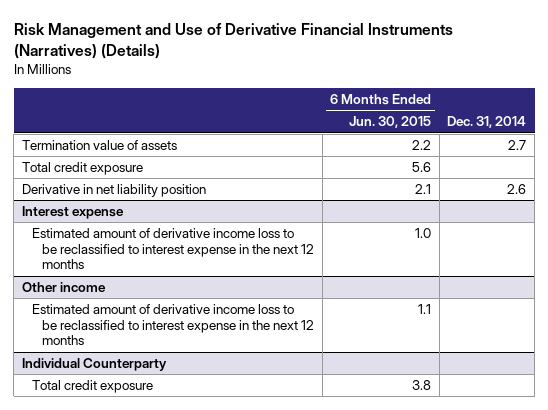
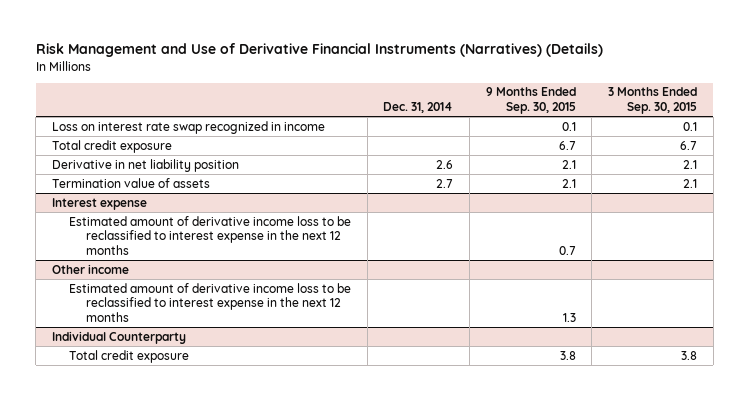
- | 6 Months Ended Jun. 30, 2015 | Dec. 31, 2014
+ | Dec. 31, 2014 | 9 Months Ended Sep. 30, 2015 | 3 Months Ended Sep. 30, 2015
+ Loss on interest rate swap recognized in income | | 0.1 | 0.1
moved down: Termination value of assets | 2.7 | 2.1 | 2.1

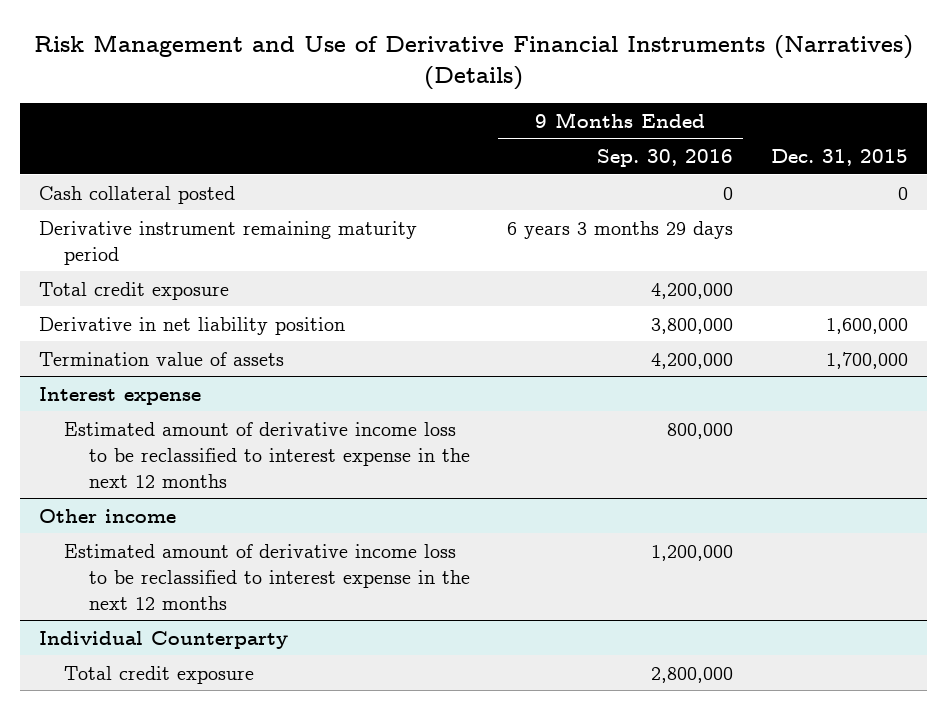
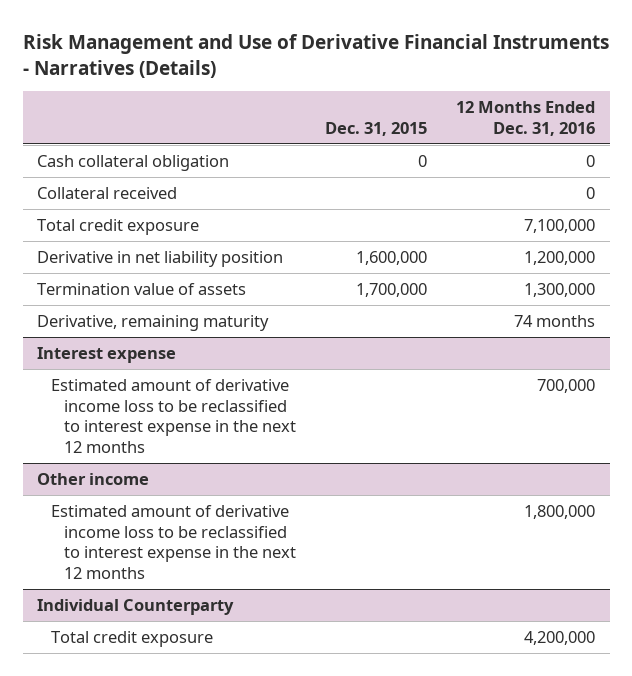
- Risk Management and Use of Derivative Financial Instruments (Narratives) (Details)
+ Risk Management and Use of Derivative Financial Instruments - Narratives (Details)
- | 9 Months Ended Sep. 30, 2016 | Dec. 31, 2015
+ | Dec. 31, 2015 | 12 Months Ended Dec. 31, 2016
- Cash collateral posted | 0 | 0
- Derivative instrument remaining maturity period | 6 years 3 months 29 days |
+ Cash collateral obligation | 0 | 0
+ Collateral received | | 0
+ Derivative, remaining maturity | | 74 months

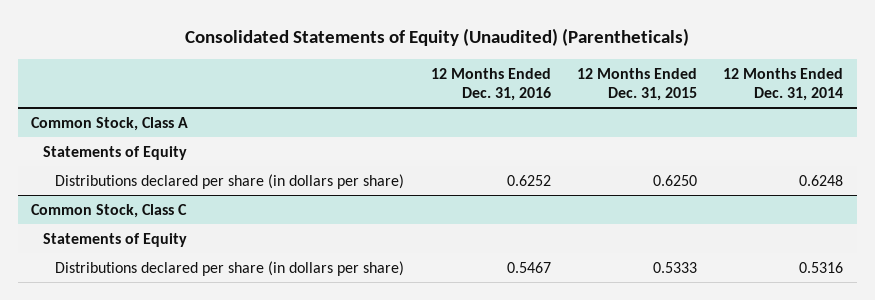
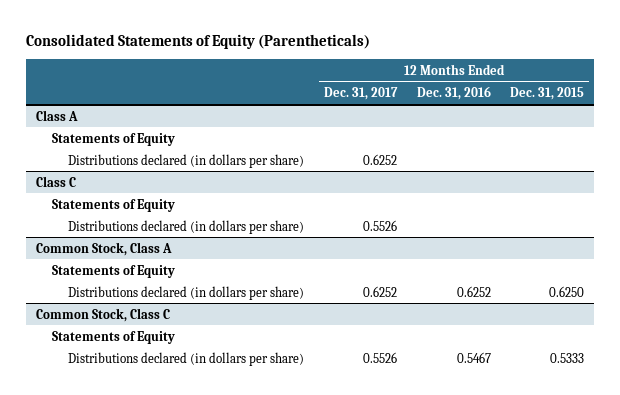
- Consolidated Statements of Equity (Unaudited) (Parentheticals)
+ Consolidated Statements of Equity (Parentheticals)
- | 12 Months Ended Dec. 31, 2016 | 12 Months Ended Dec. 31, 2015 | 12 Months Ended Dec. 31, 2014
+ | 12 Months Ended Dec. 31, 2017 | 12 Months Ended Dec. 31, 2016 | 12 Months Ended Dec. 31, 2015
+ Class A
+ Statements of Equity
+ Distributions declared (in dollars per share) | 0.6252 | |
+ Class C
+ Statements of Equity
+ Distributions declared (in dollars per share) | 0.5526 | |
@ Common Stock, Class A
- Distributions declared per share (in dollars per share) | 0.6252 | 0.6250 | 0.6248
+ Distributions declared (in dollars per share) | 0.6252 | 0.6252 | 0.6250
@ Common Stock, Class C
- Distributions declared per share (in dollars per share) | 0.5467 | 0.5333 | 0.5316
+ Distributions declared (in dollars per share) | 0.5526 | 0.5467 | 0.5333

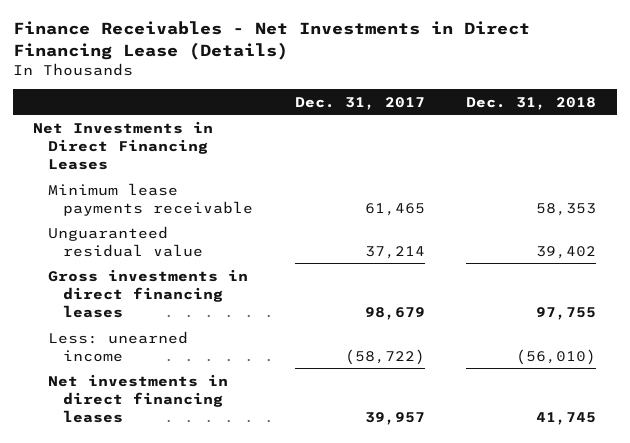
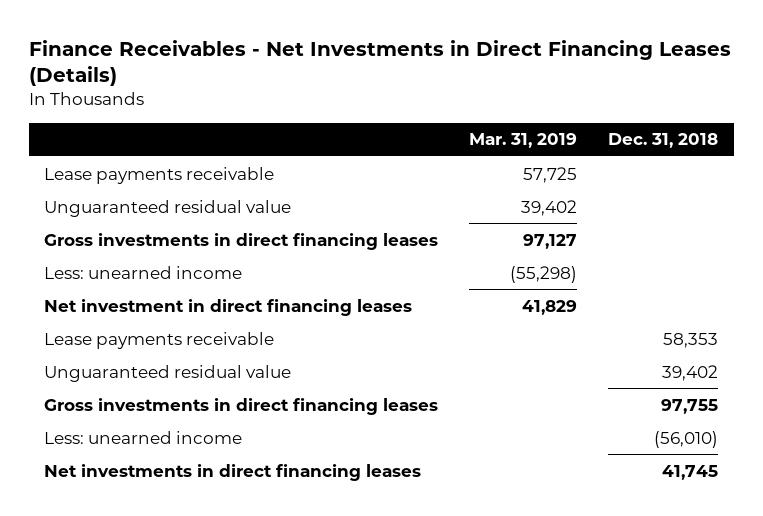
- Finance Receivables - Net Investments in Direct Financing Lease (Details)
+ Finance Receivables - Net Investments in Direct Financing Leases (Details)
- | Dec. 31, 2017 | Dec. 31, 2018
+ | Mar. 31, 2019 | Dec. 31, 2018
- Net Investments in Direct Financing Leases
- Minimum lease payments receivable | 61,465 | 58,353
+ Lease payments receivable | 57,725 |
+ Unguaranteed residual value | 39,402 |
+ Gross investments in direct financing leases | 97,127 |
+ Less: unearned income | (55,298) |
+ Net investment in direct financing leases | 41,829 |
+ Lease payments receivable | | 58,353

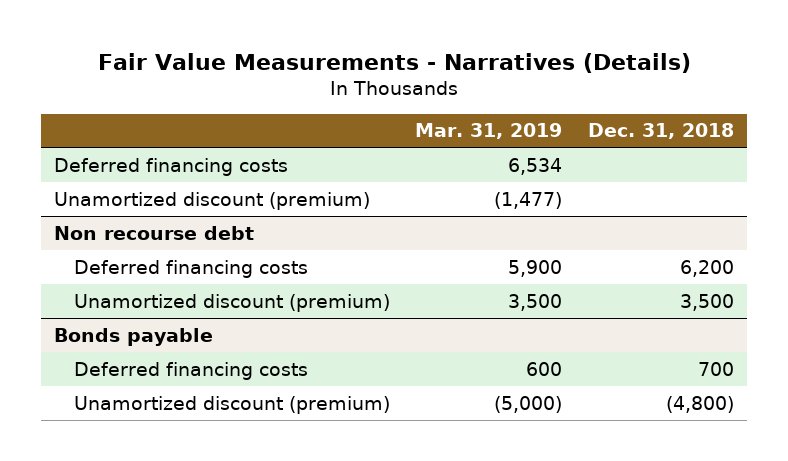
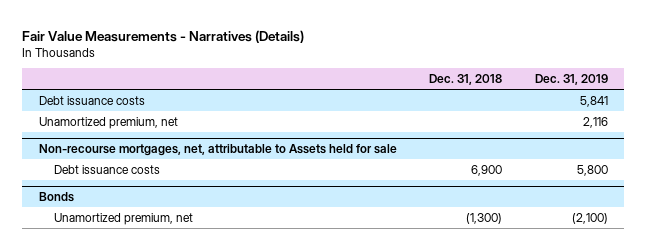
- | Mar. 31, 2019 | Dec. 31, 2018
+ | Dec. 31, 2018 | Dec. 31, 2019
- Deferred financing costs | 6,534 |
- Unamortized discount (premium) | (1,477) |
- Non recourse debt
- Deferred financing costs | 5,900 | 6,200
- Unamortized discount (premium) | 3,500 | 3,500
- Bonds payable
- Deferred financing costs | 600 | 700
- Unamortized discount (premium) | (5,000) | (4,800)
+ Debt issuance costs | | 5,841
+ Unamortized premium, net | | 2,116
+ Non-recourse mortgages, net, attributable to Assets held for sale
+ Debt issuance costs | 6,900 | 5,800
+ Bonds
+ Unamortized premium, net | (1,300) | (2,100)

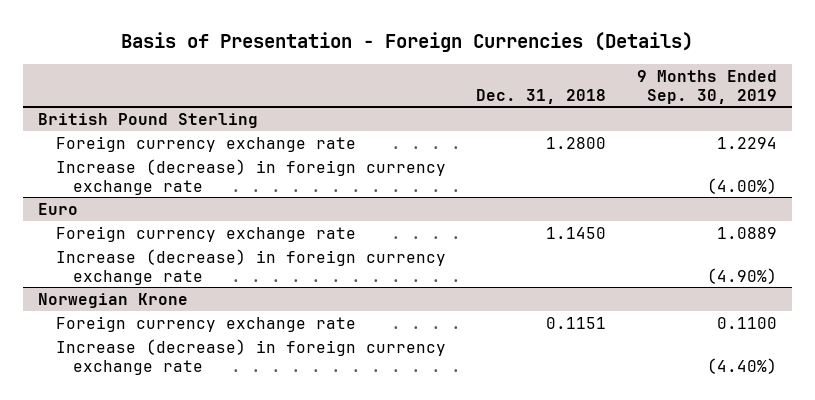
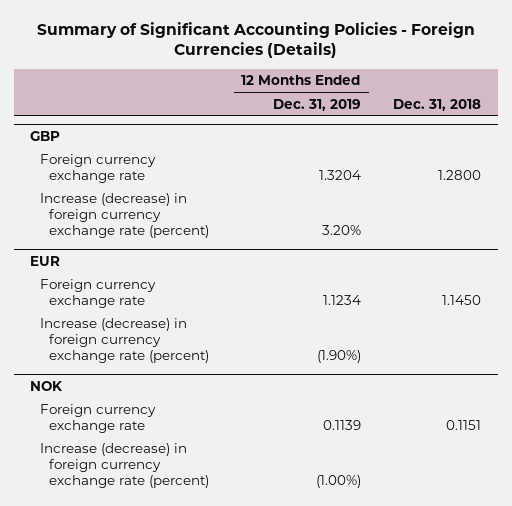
- Basis of Presentation - Foreign Currencies (Details)
+ Summary of Significant Accounting Policies - Foreign Currencies (Details)
- | Dec. 31, 2018 | 9 Months Ended Sep. 30, 2019
+ | 12 Months Ended Dec. 31, 2019 | Dec. 31, 2018
- British Pound Sterling
+ GBP
- Increase (decrease) in foreign currency exchange rate | | (4.00%)
- Euro
+ Increase (decrease) in foreign currency exchange rate (percent) | 3.20% |
+ EUR
- Increase (decrease) in foreign currency exchange rate | | (4.90%)
- Norwegian Krone
+ Increase (decrease) in foreign currency exchange rate (percent) | (1.90%) |
+ NOK
- Increase (decrease) in foreign currency exchange rate | | (4.40%)
+ Increase (decrease) in foreign currency exchange rate (percent) | (1.00%) |

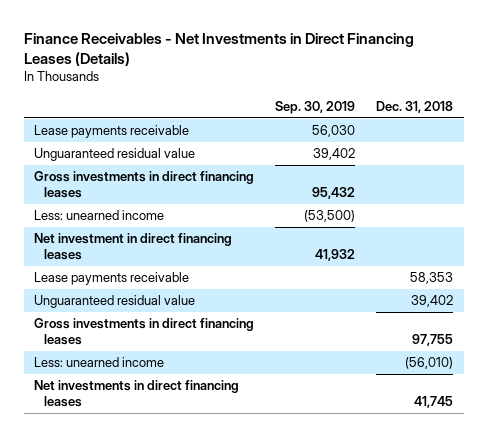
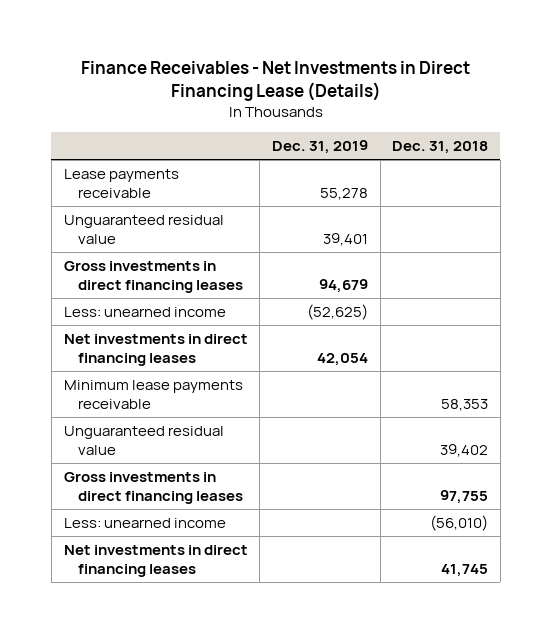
- Finance Receivables - Net Investments in Direct Financing Leases (Details)
+ Finance Receivables - Net Investments in Direct Financing Lease (Details)
- | Sep. 30, 2019 | Dec. 31, 2018
+ | Dec. 31, 2019 | Dec. 31, 2018
- Net investment in direct financing leases | 41,932 |
- Lease payments receivable | | 58,353
+ Net investments in direct financing leases | 42,054 |
+ Minimum lease payments receivable | | 58,353

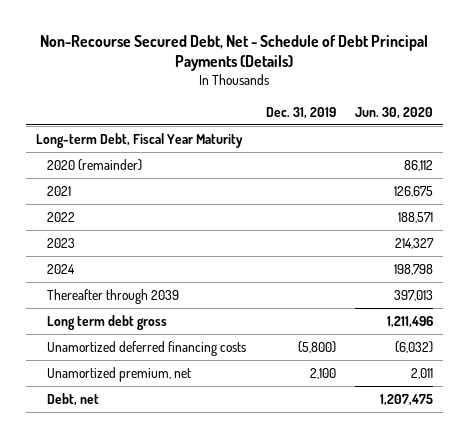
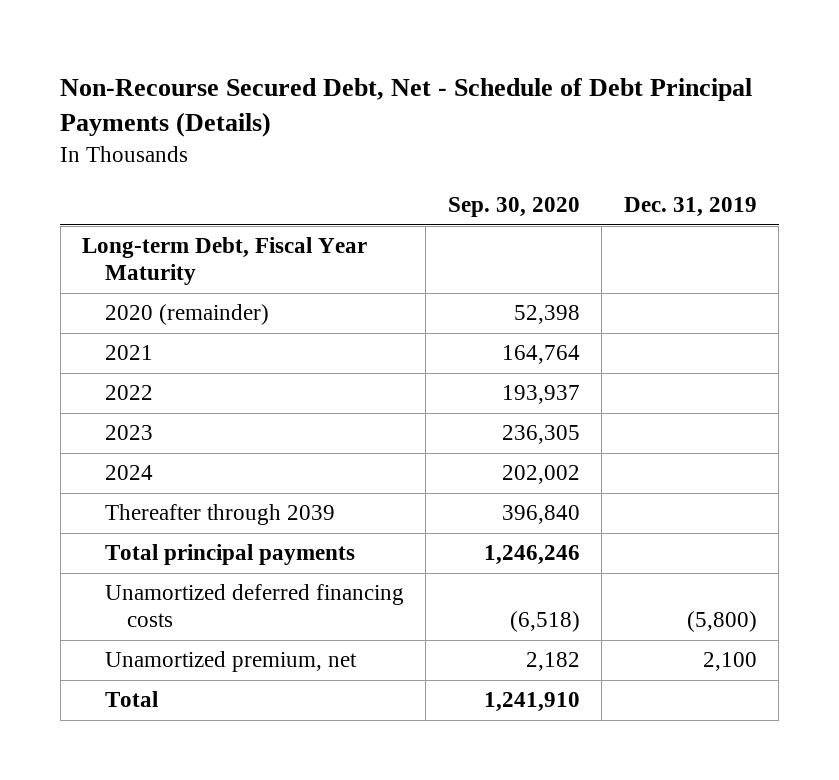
- | Dec. 31, 2019 | Jun. 30, 2020
+ | Sep. 30, 2020 | Dec. 31, 2019
- Long term debt gross | | 1,211,496
+ Total principal payments | 1,246,246 |
- Debt, net | | 1,207,475
+ Total | 1,241,910 |

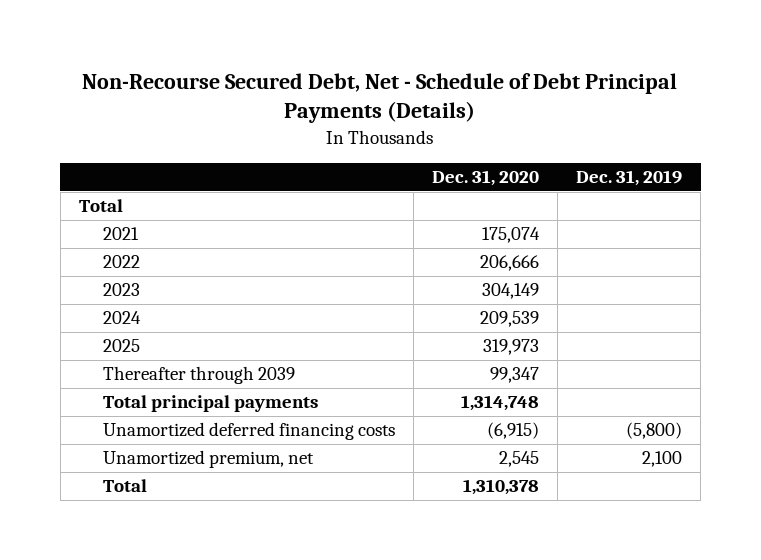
- | Sep. 30, 2020 | Dec. 31, 2019
+ | Dec. 31, 2020 | Dec. 31, 2019
- Long-term Debt, Fiscal Year Maturity
- 2020 (remainder) | 52,398 |
+ Total
+ 2025 | 319,973 |

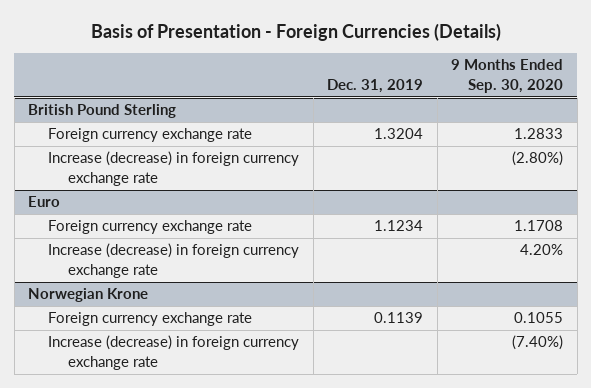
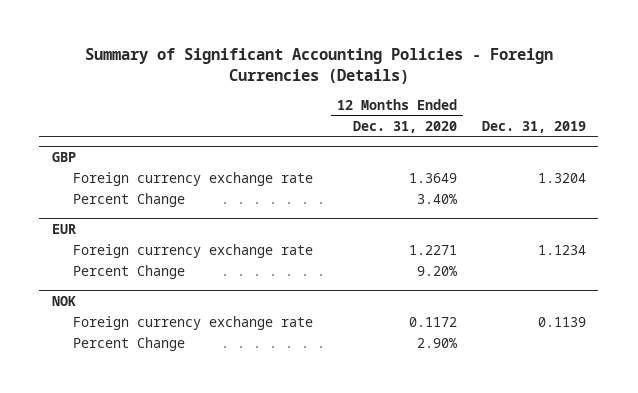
- Basis of Presentation - Foreign Currencies (Details)
+ Summary of Significant Accounting Policies - Foreign Currencies (Details)
- | Dec. 31, 2019 | 9 Months Ended Sep. 30, 2020
+ | 12 Months Ended Dec. 31, 2020 | Dec. 31, 2019
- British Pound Sterling
+ GBP
- Increase (decrease) in foreign currency exchange rate | | (2.80%)
- Euro
+ Percent Change | 3.40% |
+ EUR
- Increase (decrease) in foreign currency exchange rate | | 4.20%
- Norwegian Krone
+ Percent Change | 9.20% |
+ NOK
- Increase (decrease) in foreign currency exchange rate | | (7.40%)
+ Percent Change | 2.90% |

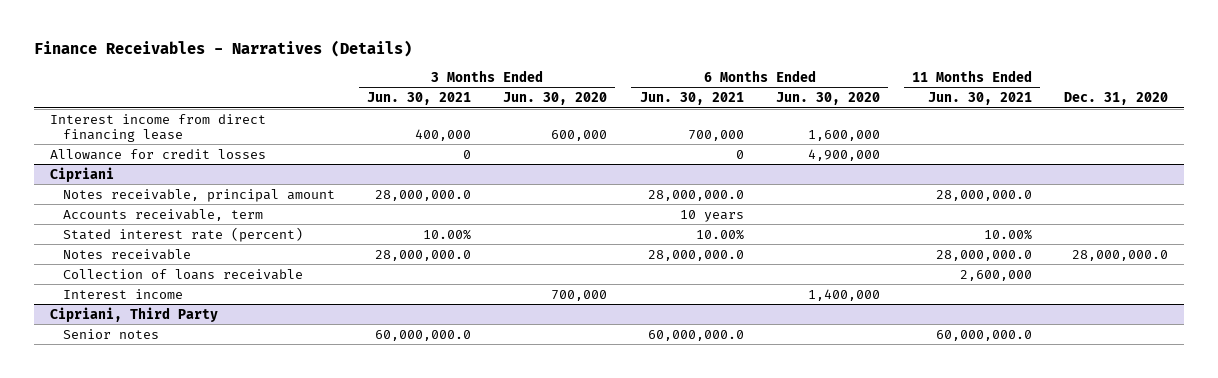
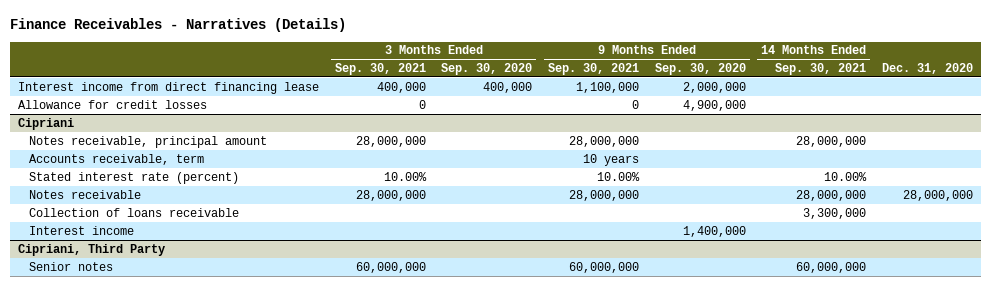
- | 3 Months Ended Jun. 30, 2021 | 3 Months Ended Jun. 30, 2020 | 6 Months Ended Jun. 30, 2021 | 6 Months Ended Jun. 30, 2020 | 11 Months Ended Jun. 30, 2021 | Dec. 31, 2020
+ | 3 Months Ended Sep. 30, 2021 | 3 Months Ended Sep. 30, 2020 | 9 Months Ended Sep. 30, 2021 | 9 Months Ended Sep. 30, 2020 | 14 Months Ended Sep. 30, 2021 | Dec. 31, 2020
@ Cipriani
- Notes receivable | 28,000,000.0 | | 28,000,000.0 | | 28,000,000.0 | 28,000,000.0
+ Notes receivable | 28,000,000 | | 28,000,000 | | 28,000,000 | 28,000,000

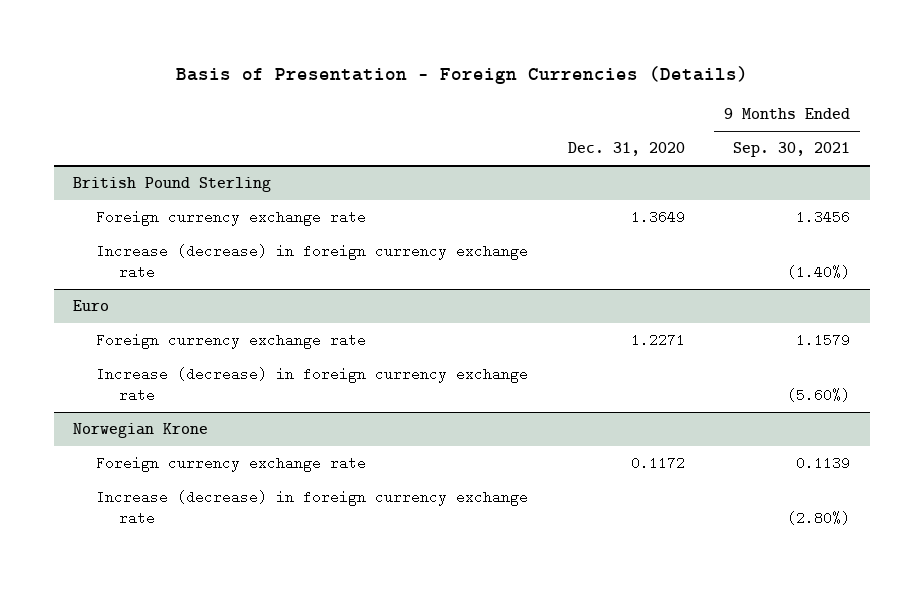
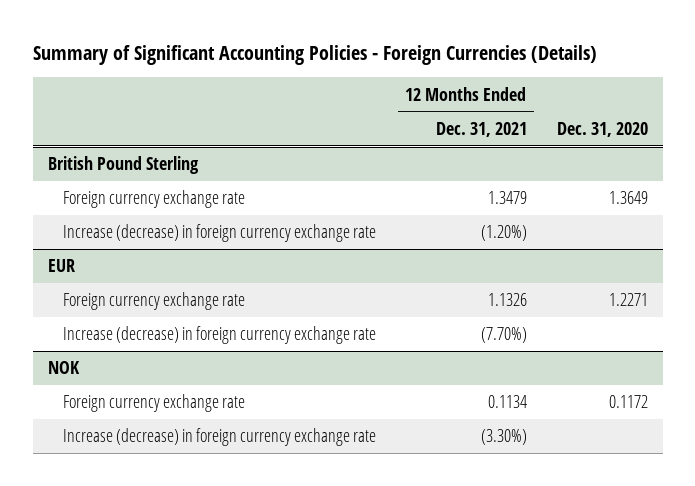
- Basis of Presentation - Foreign Currencies (Details)
+ Summary of Significant Accounting Policies - Foreign Currencies (Details)
- | Dec. 31, 2020 | 9 Months Ended Sep. 30, 2021
+ | 12 Months Ended Dec. 31, 2021 | Dec. 31, 2020
- Euro
+ EUR
- Norwegian Krone
+ NOK

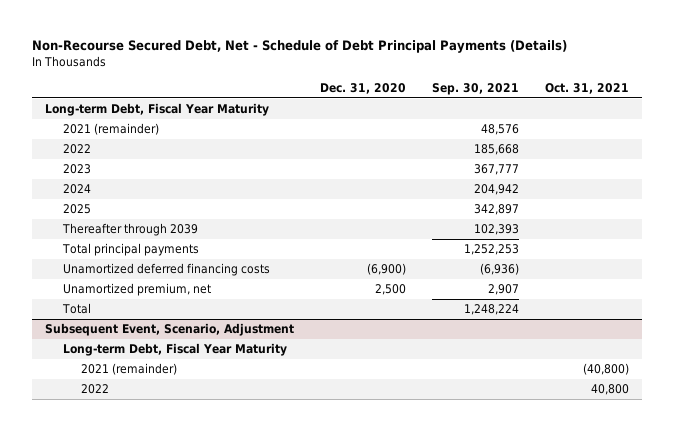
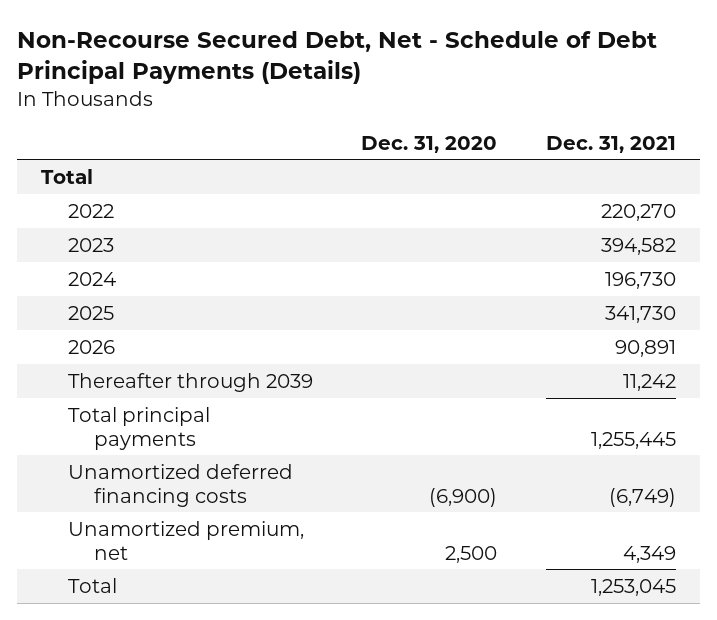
- | Dec. 31, 2020 | Sep. 30, 2021 | Oct. 31, 2021
+ | Dec. 31, 2020 | Dec. 31, 2021
- Long-term Debt, Fiscal Year Maturity
- 2021 (remainder) | | 48,576 |
+ Total
+ 2026 | | 90,891
- Subsequent Event, Scenario, Adjustment
- Long-term Debt, Fiscal Year Maturity
- 2021 (remainder) | | | (40,800)
- 2022 | | | 40,800

